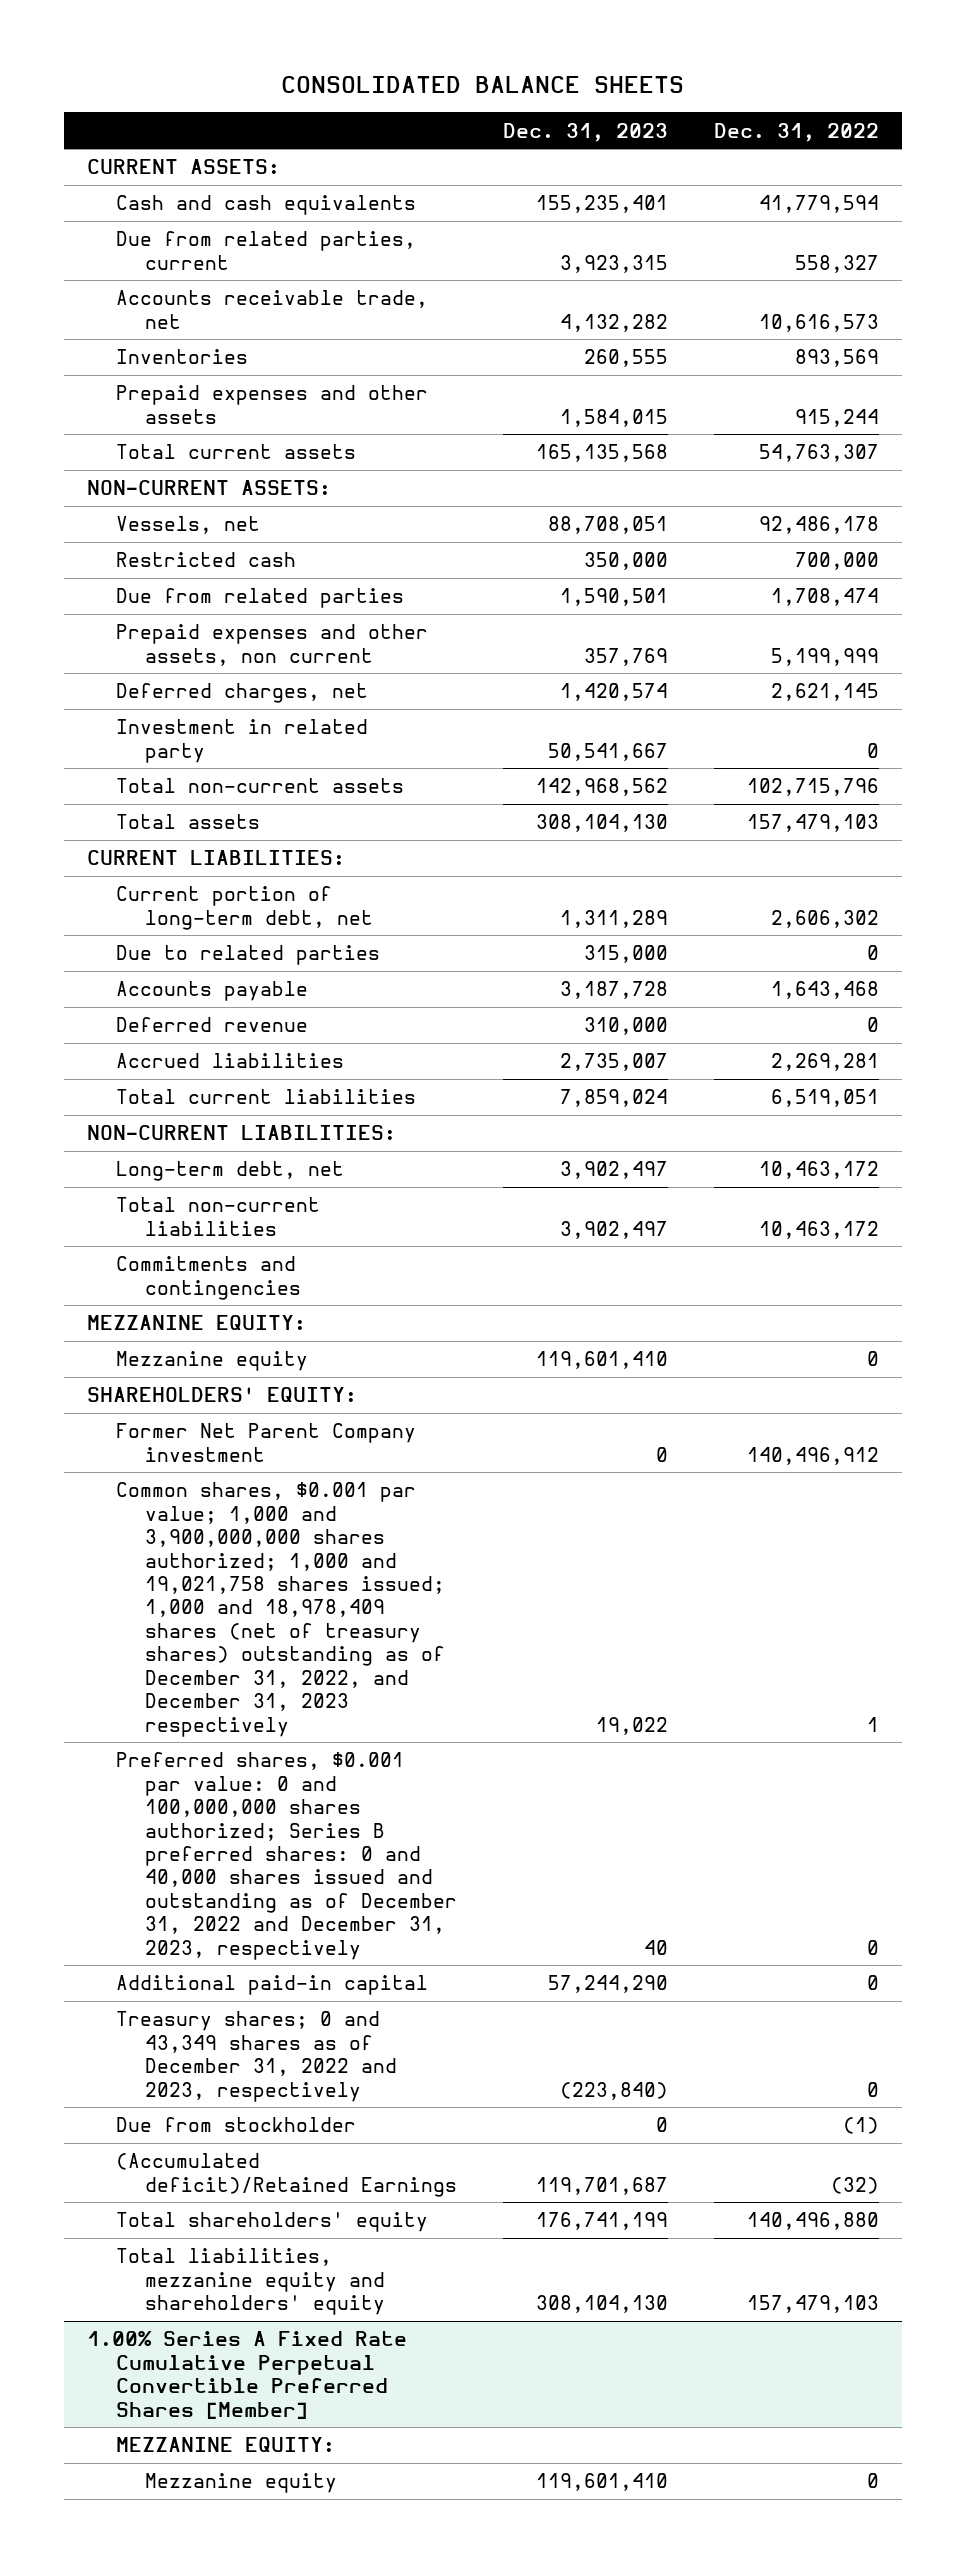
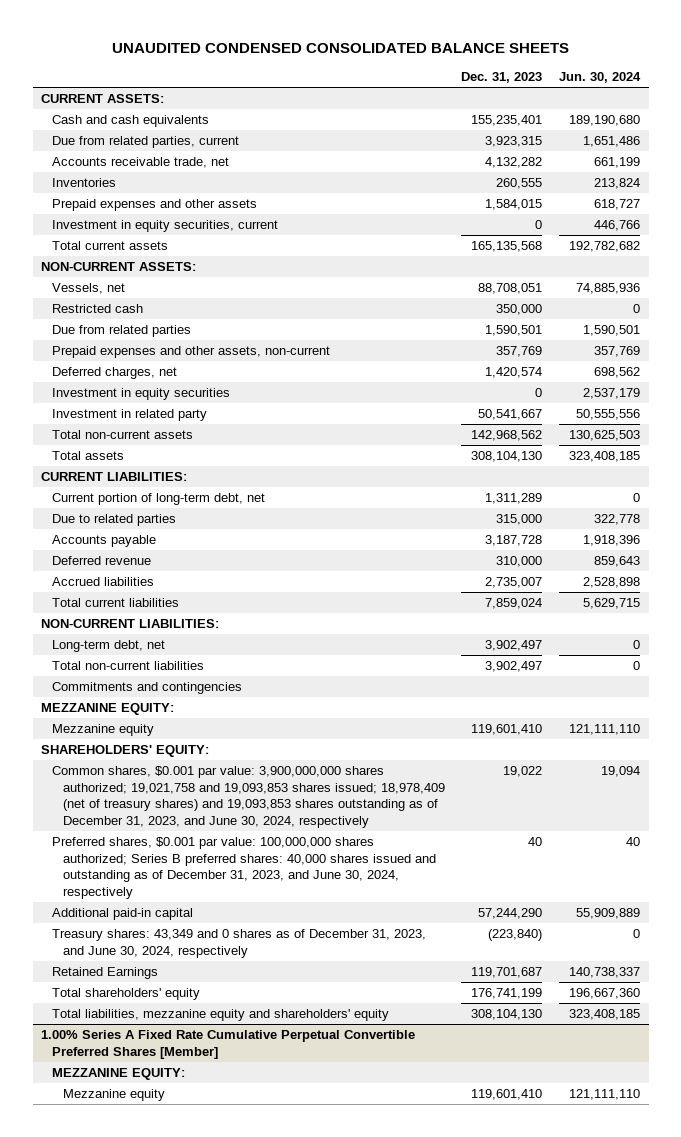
- CONSOLIDATED BALANCE SHEETS
+ UNAUDITED CONDENSED CONSOLIDATED BALANCE SHEETS
- | Dec. 31, 2023 | Dec. 31, 2022
+ | Dec. 31, 2023 | Jun. 30, 2024
+ Investment in equity securities, current | 0 | 446,766
- Prepaid expenses and other assets, non current | 357,769 | 5,199,999
+ Prepaid expenses and other assets, non-current | 357,769 | 357,769
+ Investment in equity securities | 0 | 2,537,179
- Former Net Parent Company investment | 0 | 140,496,912
- Common shares, $0.001 par value; 1,000 and 3,900,000,000 shares authorized; 1,000 and 19,021,758 shares issued; 1,000 and 18,978,409 shares (net of treasury shares) outstanding as of December 31, 2022, and December 31, 2023 respectively | 19,022 | 1
- Preferred shares, $0.001 par value: 0 and 100,000,000 shares authorized; Series B preferred shares: 0 and 40,000 shares issued and outstanding as of December 31, 2022 and December 31, 2023, respectively | 40 | 0
+ Common shares, $0.001 par value: 3,900,000,000 shares authorized; 19,021,758 and 19,093,853 shares issued; 18,978,409 (net of treasury shares) and 19,093,853 shares outstanding as of December 31, 2023, and June 30, 2024, respectively | 19,022 | 19,094
+ Preferred shares, $0.001 par value: 100,000,000 shares authorized; Series B preferred shares: 40,000 shares issued and outstanding as of December 31, 2023, and June 30, 2024, respectively | 40 | 40
- Treasury shares; 0 and 43,349 shares as of December 31, 2022 and 2023, respectively | (223,840) | 0
- Due from stockholder | 0 | (1)
- (Accumulated deficit)/Retained Earnings | 119,701,687 | (32)
+ Treasury shares: 43,349 and 0 shares as of December 31, 2023, and June 30, 2024, respectively | (223,840) | 0
+ Retained Earnings | 119,701,687 | 140,738,337

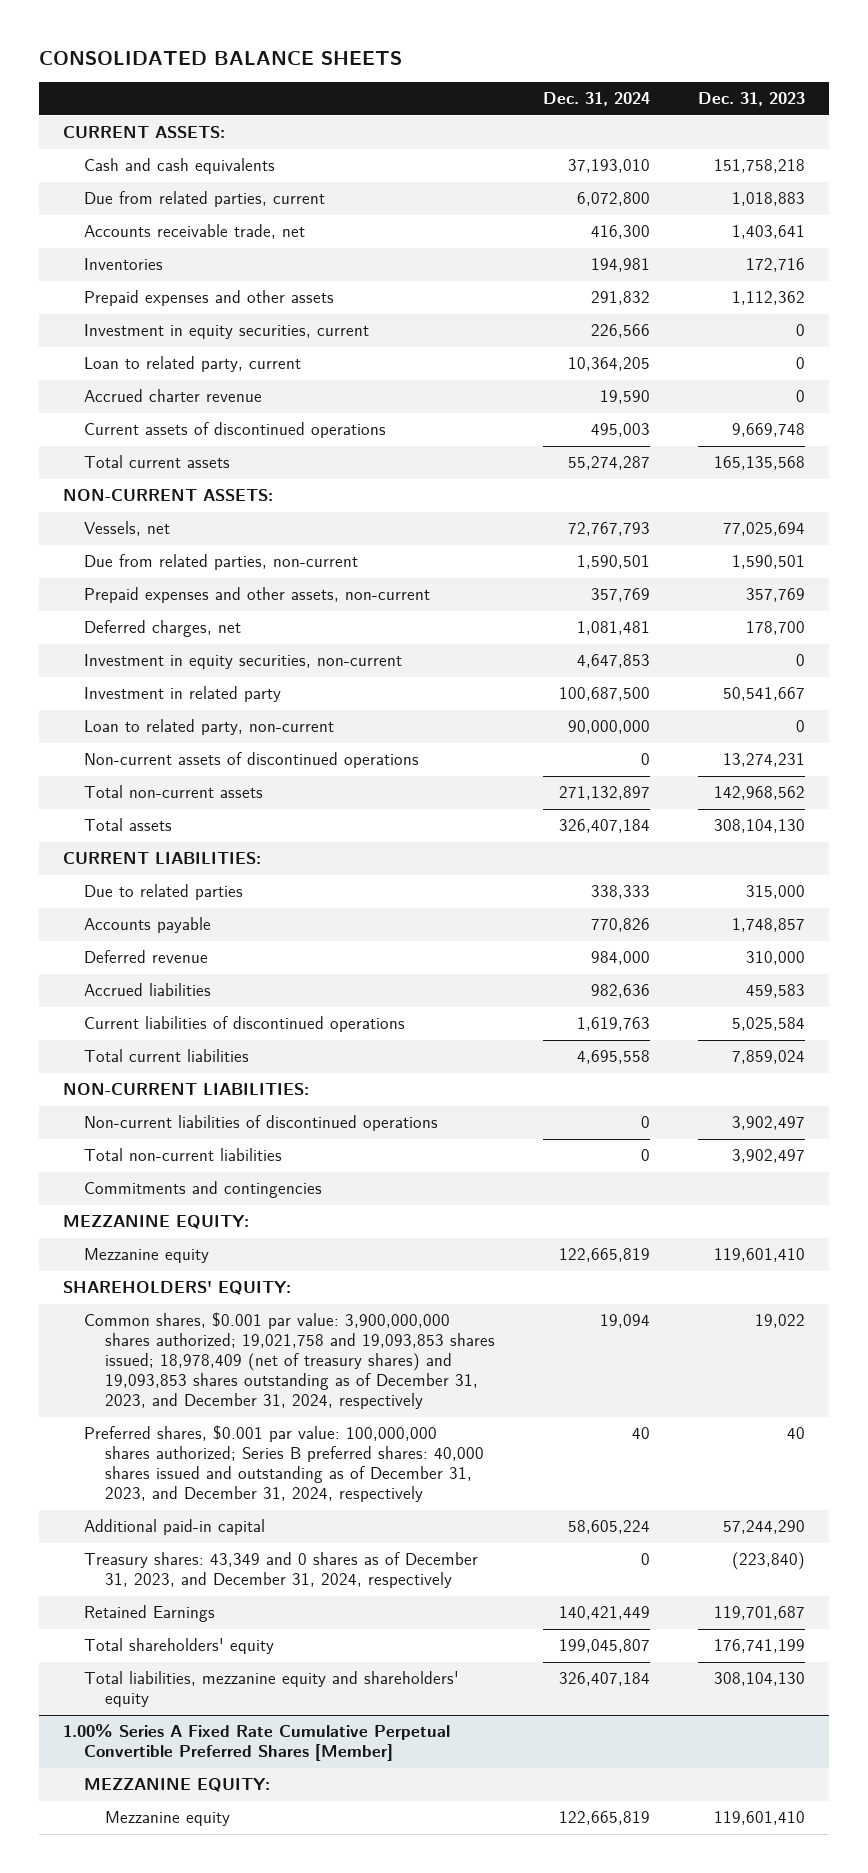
- UNAUDITED CONDENSED CONSOLIDATED BALANCE SHEETS
+ CONSOLIDATED BALANCE SHEETS
- | Dec. 31, 2023 | Jun. 30, 2024
+ | Dec. 31, 2024 | Dec. 31, 2023
- Cash and cash equivalents | 155,235,401 | 189,190,680
- Due from related parties, current | 3,923,315 | 1,651,486
- Accounts receivable trade, net | 4,132,282 | 661,199
- Inventories | 260,555 | 213,824
- Prepaid expenses and other assets | 1,584,015 | 618,727
+ Cash and cash equivalents | 37,193,010 | 151,758,218
+ Due from related parties, current | 6,072,800 | 1,018,883
+ Accounts receivable trade, net | 416,300 | 1,403,641
+ Inventories | 194,981 | 172,716
+ Prepaid expenses and other assets | 291,832 | 1,112,362
+ Loan to related party, current | 10,364,205 | 0
+ Accrued charter revenue | 19,590 | 0
+ Current assets of discontinued operations | 495,003 | 9,669,748
- Vessels, net | 88,708,051 | 74,885,936
- Restricted cash | 350,000 | 0
- Due from related parties | 1,590,501 | 1,590,501
+ Vessels, net | 72,767,793 | 77,025,694
+ Due from related parties, non-current | 1,590,501 | 1,590,501
- Deferred charges, net | 1,420,574 | 698,562
- Investment in equity securities | 0 | 2,537,179
+ Deferred charges, net | 1,081,481 | 178,700
+ Investment in equity securities, non-current | 4,647,853 | 0
+ Loan to related party, non-current | 90,000,000 | 0
+ Non-current assets of discontinued operations | 0 | 13,274,231
- Current portion of long-term debt, net | 1,311,289 | 0
- Accounts payable | 3,187,728 | 1,918,396
+ Accounts payable | 770,826 | 1,748,857
- Accrued liabilities | 2,735,007 | 2,528,898
+ Accrued liabilities | 982,636 | 459,583
+ Current liabilities of discontinued operations | 1,619,763 | 5,025,584
- Long-term debt, net | 3,902,497 | 0
+ Non-current liabilities of discontinued operations | 0 | 3,902,497
- Common shares, $0.001 par value: 3,900,000,000 shares authorized; 19,021,758 and 19,093,853 shares issued; 18,978,409 (net of treasury shares) and 19,093,853 shares outstanding as of December 31, 2023, and June 30, 2024, respectively | 19,022 | 19,094
- Preferred shares, $0.001 par value: 100,000,000 shares authorized; Series B preferred shares: 40,000 shares issued and outstanding as of December 31, 2023, and June 30, 2024, respectively | 40 | 40
+ Common shares, $0.001 par value: 3,900,000,000 shares authorized; 19,021,758 and 19,093,853 shares issued; 18,978,409 (net of treasury shares) and 19,093,853 shares outstanding as of December 31, 2023, and December 31, 2024, respectively | 19,094 | 19,022
+ Preferred shares, $0.001 par value: 100,000,000 shares authorized; Series B preferred shares: 40,000 shares issued and outstanding as of December 31, 2023, and December 31, 2024, respectively | 40 | 40
- Treasury shares: 43,349 and 0 shares as of December 31, 2023, and June 30, 2024, respectively | (223,840) | 0
+ Treasury shares: 43,349 and 0 shares as of December 31, 2023, and December 31, 2024, respectively | 0 | (223,840)

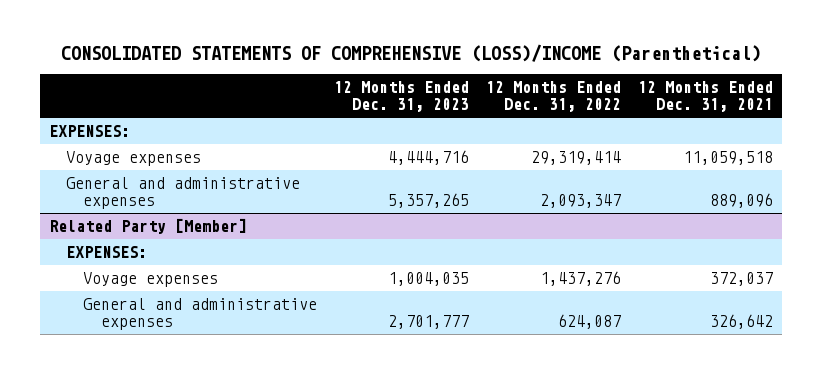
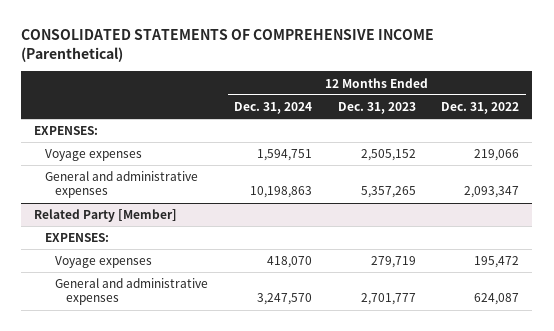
- CONSOLIDATED STATEMENTS OF COMPREHENSIVE (LOSS)/INCOME (Parenthetical)
+ CONSOLIDATED STATEMENTS OF COMPREHENSIVE INCOME (Parenthetical)
- | 12 Months Ended Dec. 31, 2023 | 12 Months Ended Dec. 31, 2022 | 12 Months Ended Dec. 31, 2021
+ | 12 Months Ended Dec. 31, 2024 | 12 Months Ended Dec. 31, 2023 | 12 Months Ended Dec. 31, 2022
- Voyage expenses | 4,444,716 | 29,319,414 | 11,059,518
+ Voyage expenses | 1,594,751 | 2,505,152 | 219,066
@ Related Party [Member]
- Voyage expenses | 1,004,035 | 1,437,276 | 372,037
+ Voyage expenses | 418,070 | 279,719 | 195,472

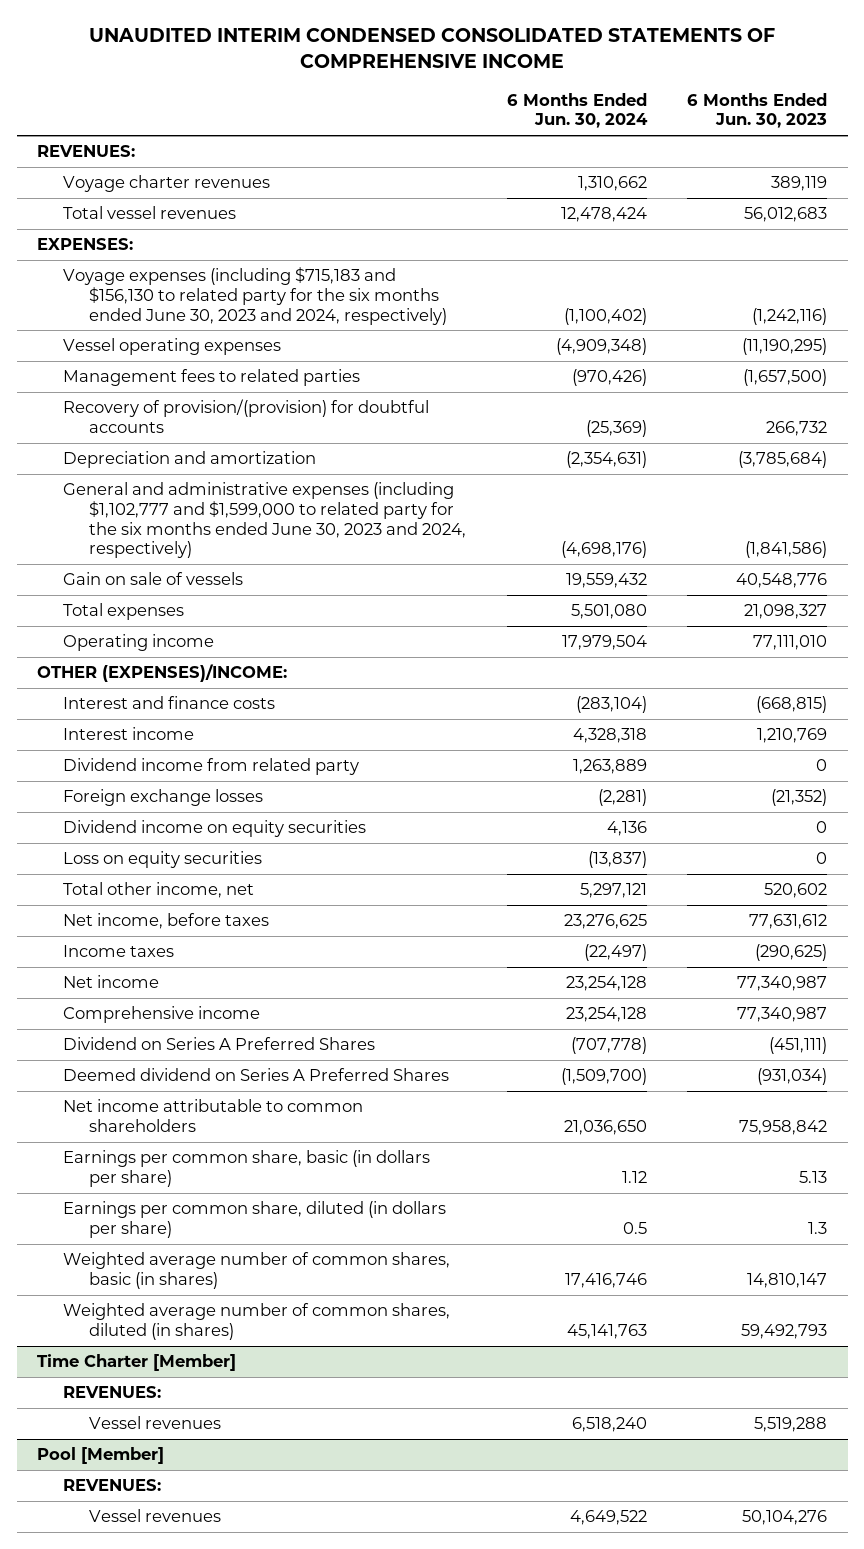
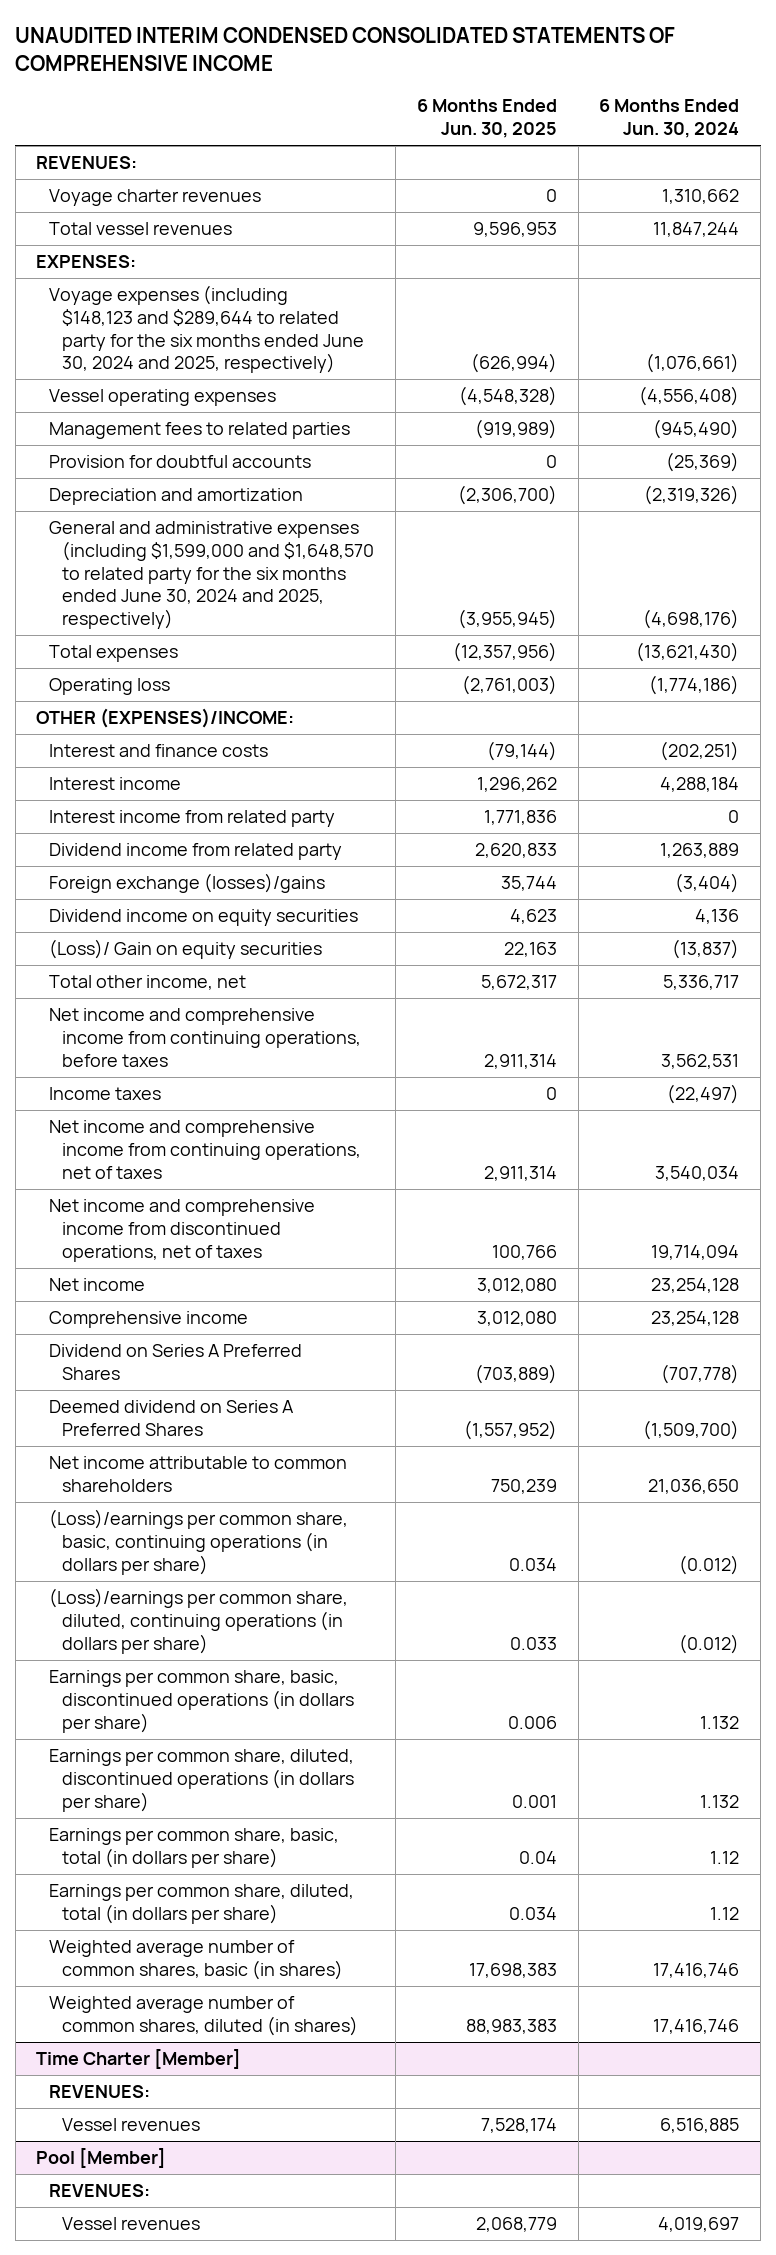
- | 6 Months Ended Jun. 30, 2024 | 6 Months Ended Jun. 30, 2023
+ | 6 Months Ended Jun. 30, 2025 | 6 Months Ended Jun. 30, 2024
- Total vessel revenues | 12,478,424 | 56,012,683
+ Total vessel revenues | 9,596,953 | 11,847,244
- Voyage expenses (including $715,183 and $156,130 to related party for the six months ended June 30, 2023 and 2024, respectively) | (1,100,402) | (1,242,116)
- Vessel operating expenses | (4,909,348) | (11,190,295)
- Management fees to related parties | (970,426) | (1,657,500)
- Recovery of provision/(provision) for doubtful accounts | (25,369) | 266,732
- Depreciation and amortization | (2,354,631) | (3,785,684)
- General and administrative expenses (including $1,102,777 and $1,599,000 to related party for the six months ended June 30, 2023 and 2024, respectively) | (4,698,176) | (1,841,586)
- Gain on sale of vessels | 19,559,432 | 40,548,776
- Total expenses | 5,501,080 | 21,098,327
- Operating income | 17,979,504 | 77,111,010
+ Voyage expenses (including $148,123 and $289,644 to related party for the six months ended June 30, 2024 and 2025, respectively) | (626,994) | (1,076,661)
+ Vessel operating expenses | (4,548,328) | (4,556,408)
+ Management fees to related parties | (919,989) | (945,490)
+ Provision for doubtful accounts | 0 | (25,369)
+ Depreciation and amortization | (2,306,700) | (2,319,326)
+ General and administrative expenses (including $1,599,000 and $1,648,570 to related party for the six months ended June 30, 2024 and 2025, respectively) | (3,955,945) | (4,698,176)
+ Total expenses | (12,357,956) | (13,621,430)
+ Operating loss | (2,761,003) | (1,774,186)
- Interest and finance costs | (283,104) | (668,815)
- Interest income | 4,328,318 | 1,210,769
+ Interest and finance costs | (79,144) | (202,251)
+ Interest income | 1,296,262 | 4,288,184
+ Interest income from related party | 1,771,836 | 0
- Foreign exchange losses | (2,281) | (21,352)
+ Foreign exchange (losses)/gains | 35,744 | (3,404)
- Loss on equity securities | (13,837) | 0
- Total other income, net | 5,297,121 | 520,602
- Net income, before taxes | 23,276,625 | 77,631,612
+ (Loss)/ Gain on equity securities | 22,163 | (13,837)
+ Total other income, net | 5,672,317 | 5,336,717
+ Net income and comprehensive income from continuing operations, before taxes | 2,911,314 | 3,562,531
+ Net income and comprehensive income from continuing operations, net of taxes | 2,911,314 | 3,540,034
+ Net income and comprehensive income from discontinued operations, net of taxes | 100,766 | 19,714,094
- Earnings per common share, basic (in dollars per share) | 1.12 | 5.13
- Earnings per common share, diluted (in dollars per share) | 0.5 | 1.3
+ (Loss)/earnings per common share, basic, continuing operations (in dollars per share) | 0.034 | (0.012)
+ (Loss)/earnings per common share, diluted, continuing operations (in dollars per share) | 0.033 | (0.012)
+ Earnings per common share, basic, discontinued operations (in dollars per share) | 0.006 | 1.132
+ Earnings per common share, diluted, discontinued operations (in dollars per share) | 0.001 | 1.132
+ Earnings per common share, basic, total (in dollars per share) | 0.04 | 1.12
+ Earnings per common share, diluted, total (in dollars per share) | 0.034 | 1.12
- Weighted average number of common shares, diluted (in shares) | 45,141,763 | 59,492,793
+ Weighted average number of common shares, diluted (in shares) | 88,983,383 | 17,416,746
@ Time Charter [Member]
- Vessel revenues | 6,518,240 | 5,519,288
+ Vessel revenues | 7,528,174 | 6,516,885
@ Pool [Member]
- Vessel revenues | 4,649,522 | 50,104,276
+ Vessel revenues | 2,068,779 | 4,019,697

